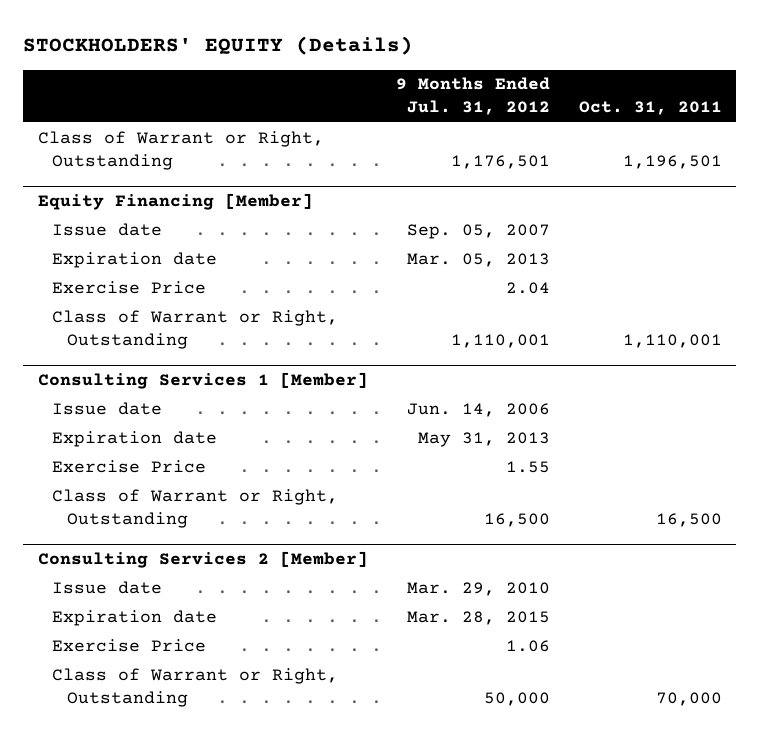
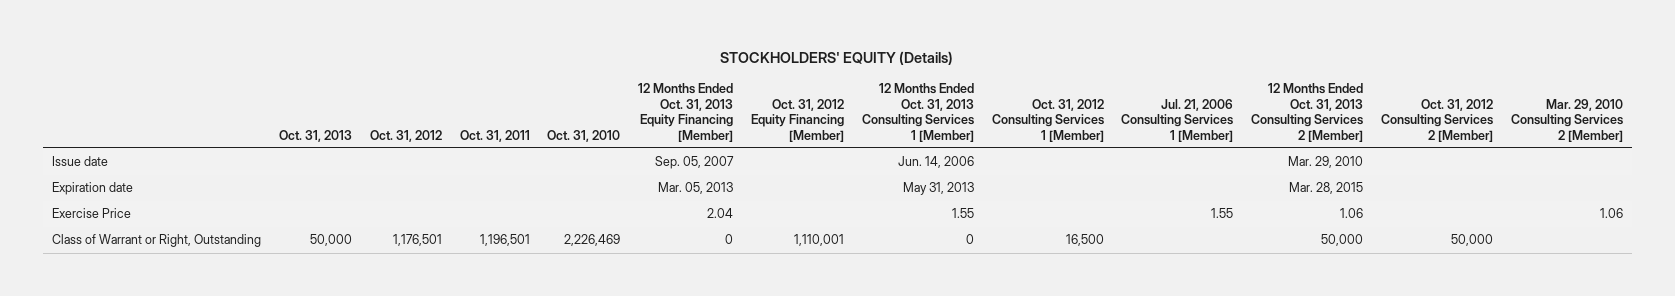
- | 9 Months Ended Jul. 31, 2012 | Oct. 31, 2011
+ | Oct. 31, 2013 | Oct. 31, 2012 | Oct. 31, 2011 | Oct. 31, 2010 | 12 Months Ended Oct. 31, 2013 Equity Financing [Member] | Oct. 31, 2012 Equity Financing [Member] | 12 Months Ended Oct. 31, 2013 Consulting Services 1 [Member] | Oct. 31, 2012 Consulting Services 1 [Member] | Jul. 21, 2006 Consulting Services 1 [Member] | 12 Months Ended Oct. 31, 2013 Consulting Services 2 [Member] | Oct. 31, 2012 Consulting Services 2 [Member] | Mar. 29, 2010 Consulting Services 2 [Member]
+ Issue date | | | | | Sep. 05, 2007 | | Jun. 14, 2006 | | | Mar. 29, 2010 | |
+ Expiration date | | | | | Mar. 05, 2013 | | May 31, 2013 | | | Mar. 28, 2015 | |
+ Exercise Price | | | | | 2.04 | | 1.55 | | 1.55 | 1.06 | | 1.06
- Equity Financing [Member]
- Issue date | Sep. 05, 2007 |
- Expiration date | Mar. 05, 2013 |
- Exercise Price | 2.04 |
- Class of Warrant or Right, Outstanding | 1,110,001 | 1,110,001
- Consulting Services 1 [Member]
- Issue date | Jun. 14, 2006 |
- Expiration date | May 31, 2013 |
- Exercise Price | 1.55 |
- Class of Warrant or Right, Outstanding | 16,500 | 16,500
- Consulting Services 2 [Member]
- Issue date | Mar. 29, 2010 |
- Expiration date | Mar. 28, 2015 |
- Exercise Price | 1.06 |
- Class of Warrant or Right, Outstanding | 50,000 | 70,000

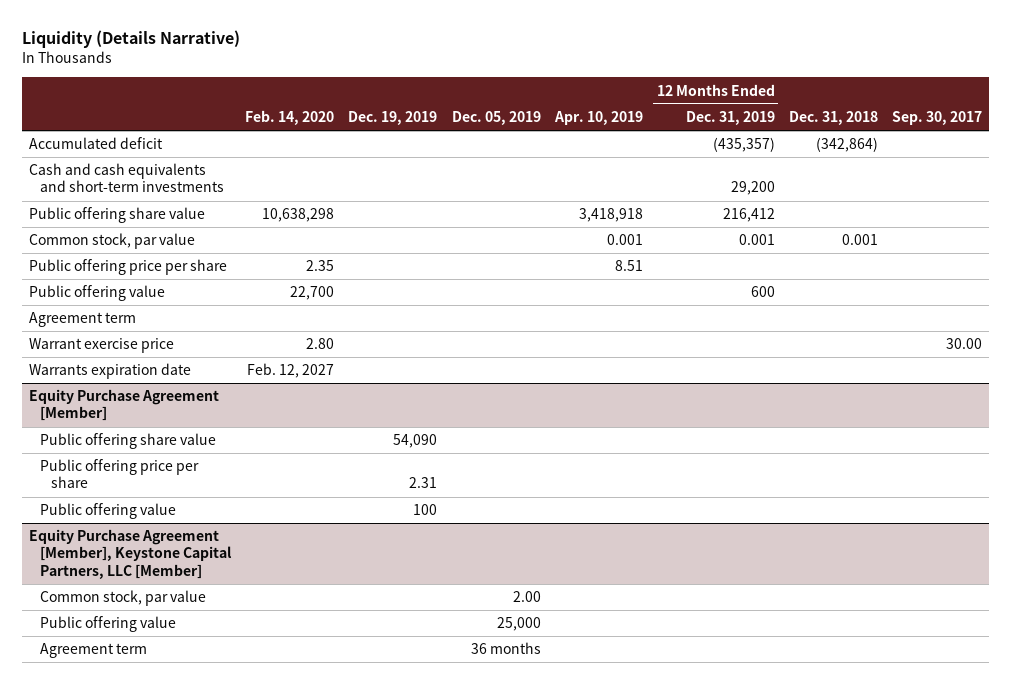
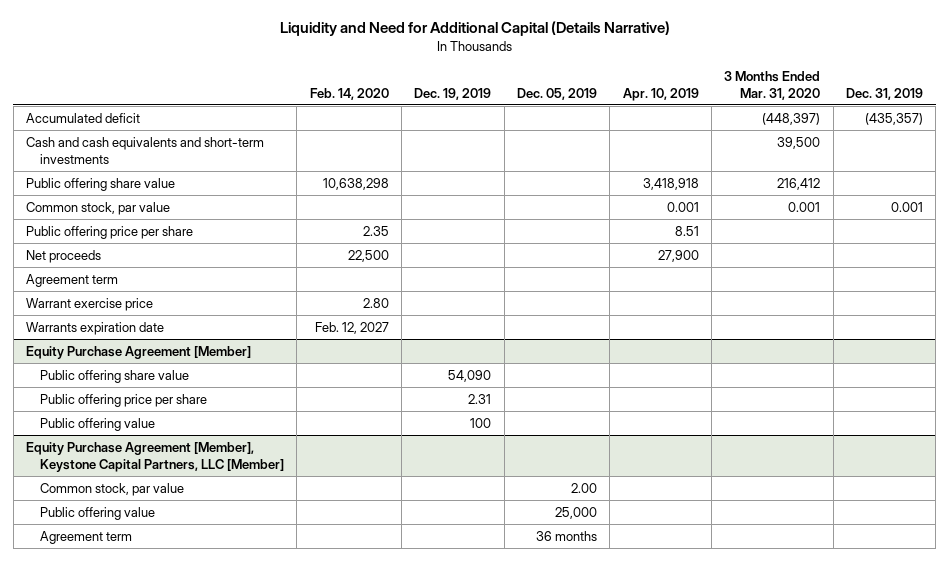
- Liquidity (Details Narrative)
+ Liquidity and Need for Additional Capital (Details Narrative)
- | Feb. 14, 2020 | Dec. 19, 2019 | Dec. 05, 2019 | Apr. 10, 2019 | 12 Months Ended Dec. 31, 2019 | Dec. 31, 2018 | Sep. 30, 2017
+ | Feb. 14, 2020 | Dec. 19, 2019 | Dec. 05, 2019 | Apr. 10, 2019 | 3 Months Ended Mar. 31, 2020 | Dec. 31, 2019
- Public offering value | 22,700 | | | | 600 | |
+ Net proceeds | 22,500 | | | 27,900 | |

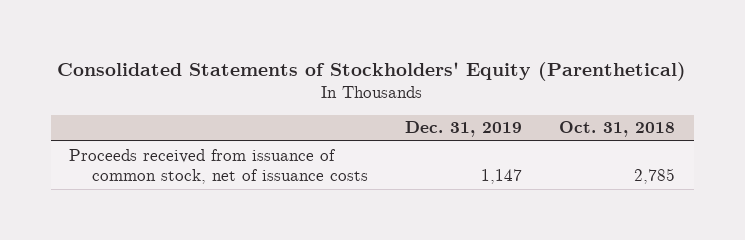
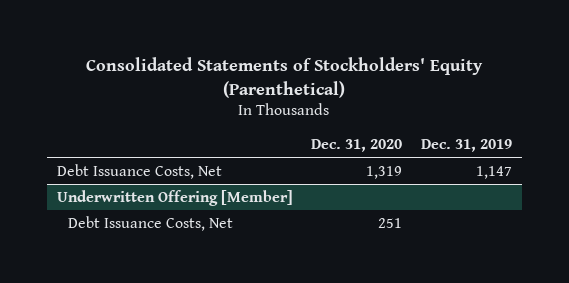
- | Dec. 31, 2019 | Oct. 31, 2018
+ | Dec. 31, 2020 | Dec. 31, 2019
- Proceeds received from issuance of common stock, net of issuance costs | 1,147 | 2,785
+ Debt Issuance Costs, Net | 1,319 | 1,147
+ Underwritten Offering [Member]
+ Debt Issuance Costs, Net | 251 |

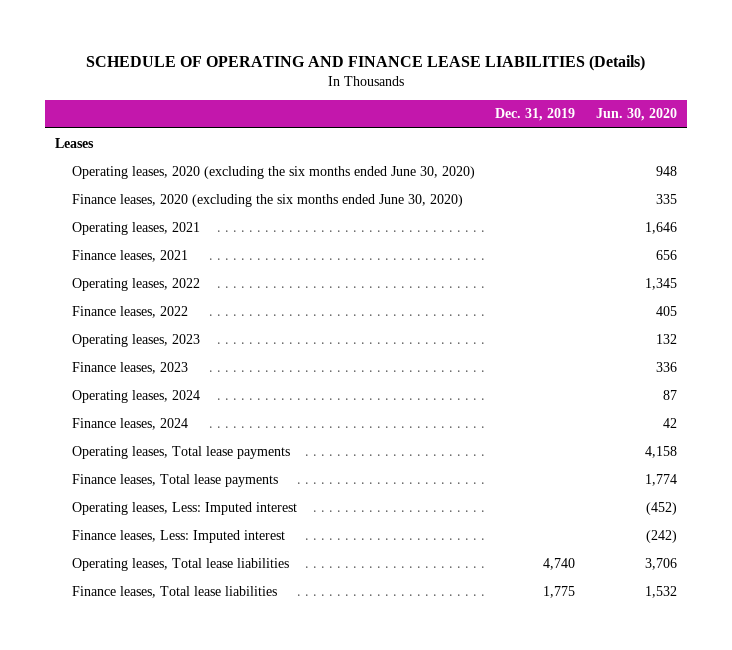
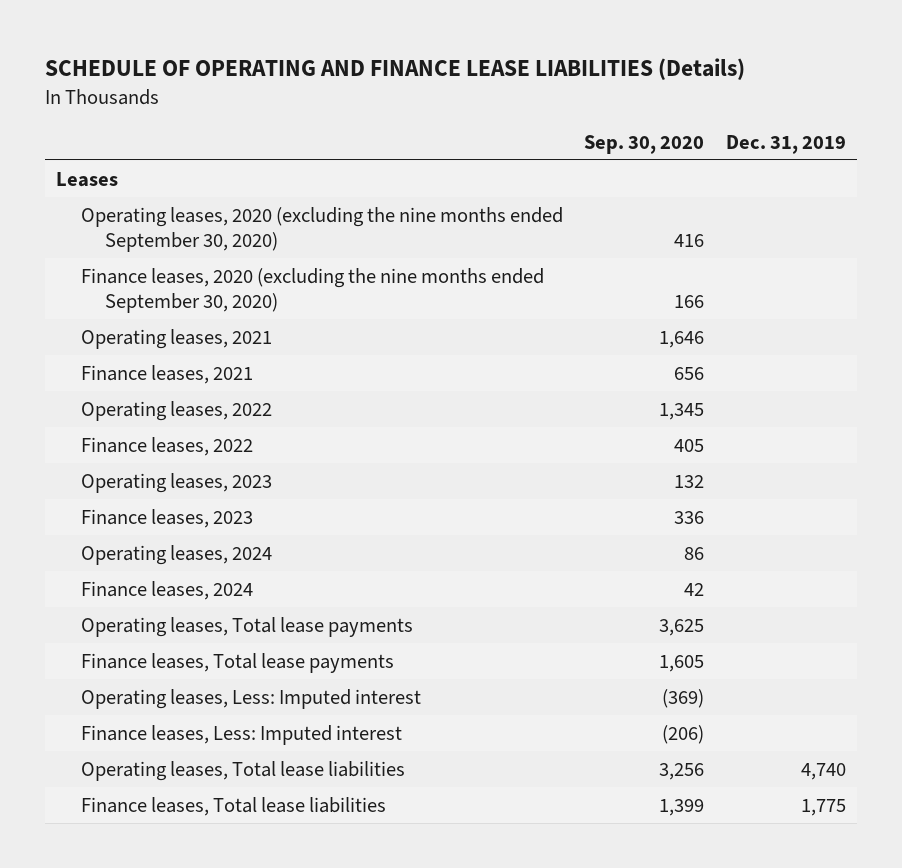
- | Dec. 31, 2019 | Jun. 30, 2020
+ | Sep. 30, 2020 | Dec. 31, 2019
- Operating leases, 2020 (excluding the six months ended June 30, 2020) | | 948
- Finance leases, 2020 (excluding the six months ended June 30, 2020) | | 335
+ Operating leases, 2020 (excluding the nine months ended September 30, 2020) | 416 |
+ Finance leases, 2020 (excluding the nine months ended September 30, 2020) | 166 |

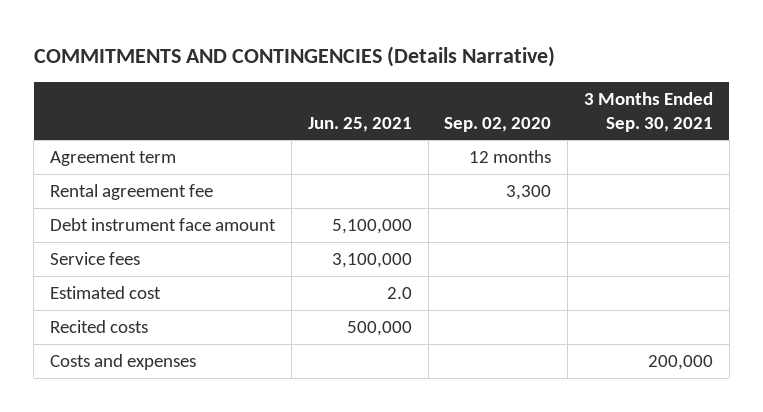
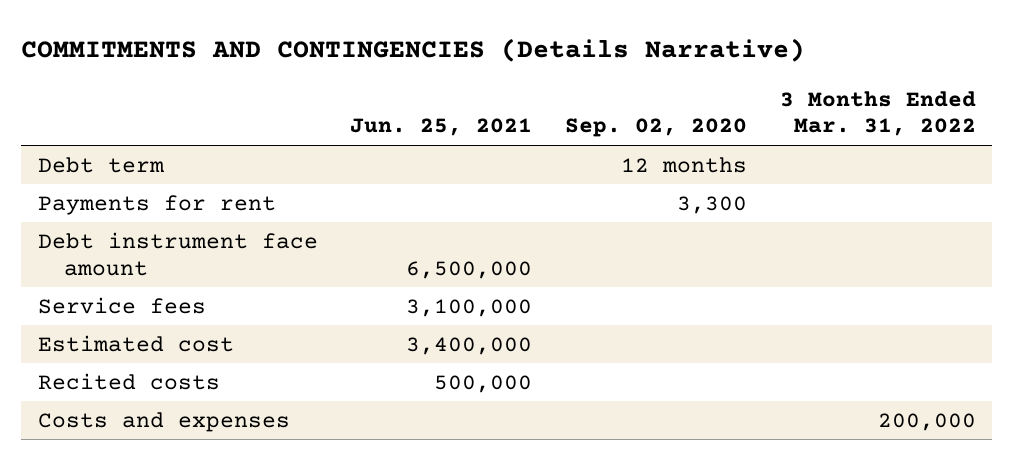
- | Jun. 25, 2021 | Sep. 02, 2020 | 3 Months Ended Sep. 30, 2021
+ | Jun. 25, 2021 | Sep. 02, 2020 | 3 Months Ended Mar. 31, 2022
- Agreement term | | 12 months |
- Rental agreement fee | | 3,300 |
- Debt instrument face amount | 5,100,000 | |
+ Debt term | | 12 months |
+ Payments for rent | | 3,300 |
+ Debt instrument face amount | 6,500,000 | |
- Estimated cost | 2.0 | |
+ Estimated cost | 3,400,000 | |

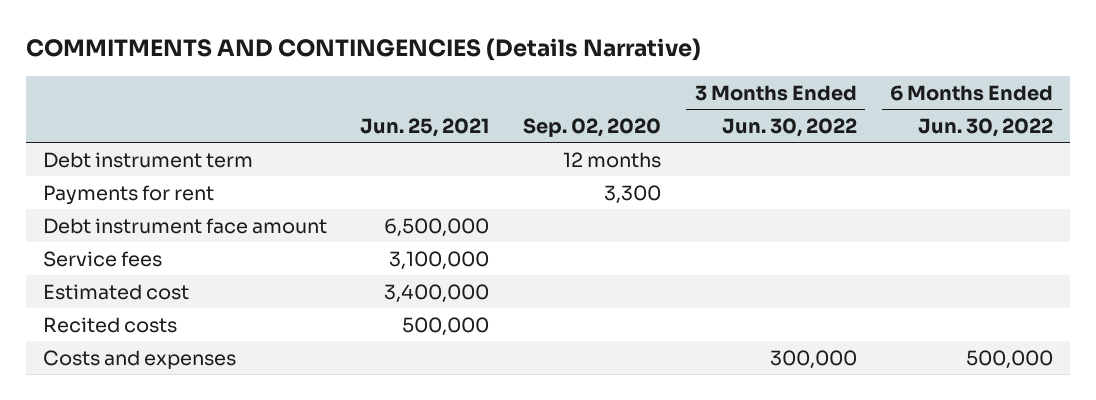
- | Jun. 25, 2021 | Sep. 02, 2020 | 3 Months Ended Mar. 31, 2022
+ | Jun. 25, 2021 | Sep. 02, 2020 | 3 Months Ended Jun. 30, 2022 | 6 Months Ended Jun. 30, 2022
- Debt term | | 12 months |
+ Debt instrument term | | 12 months | |

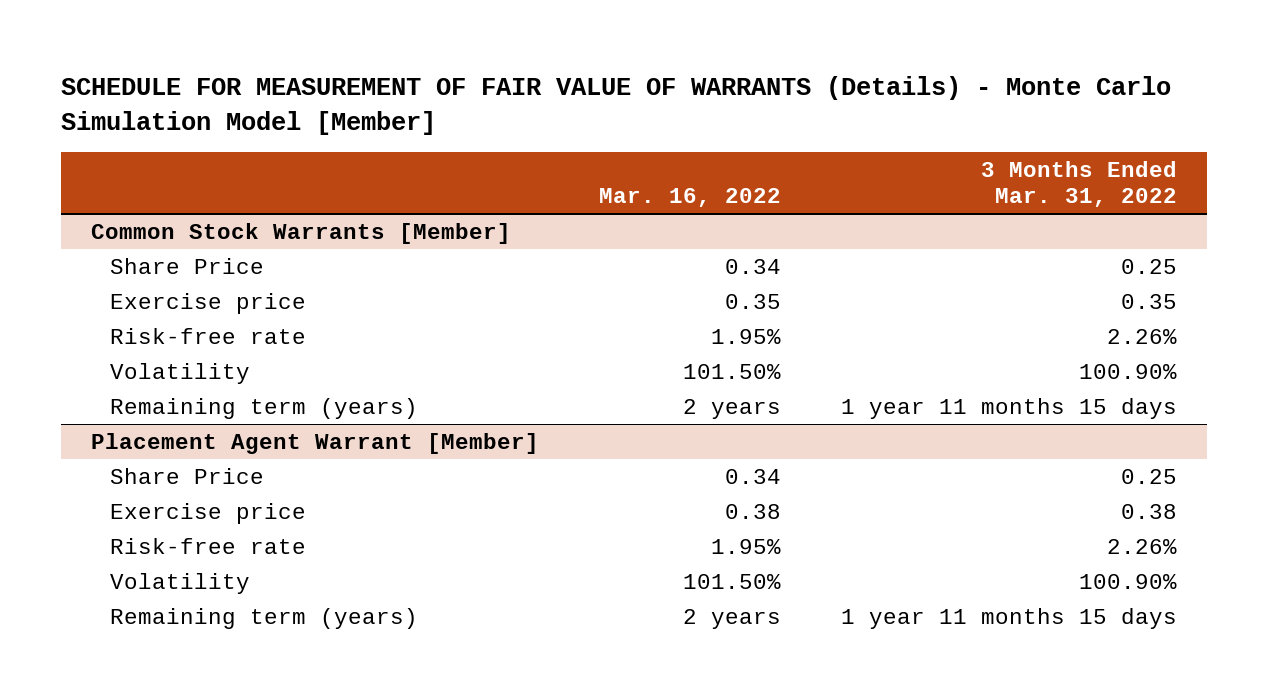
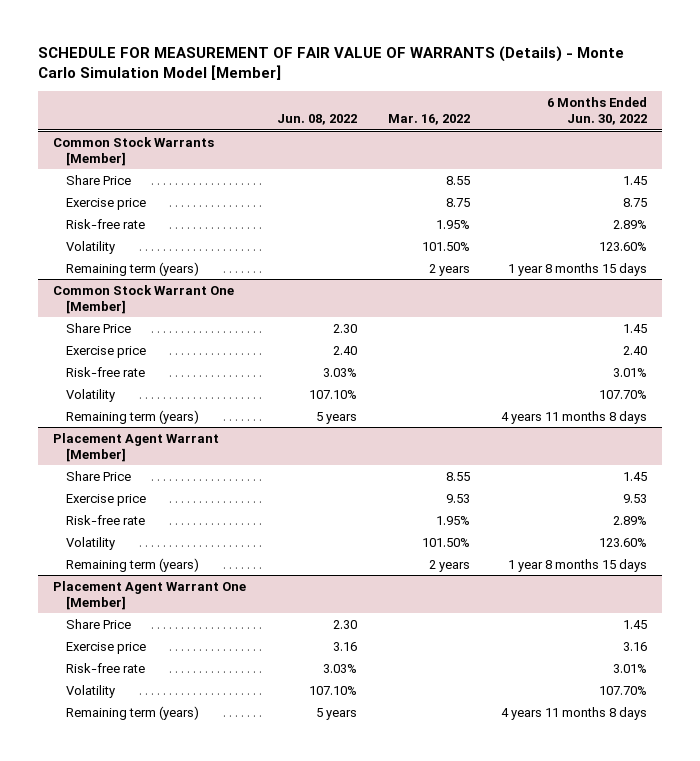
- | Mar. 16, 2022 | 3 Months Ended Mar. 31, 2022
+ | Jun. 08, 2022 | Mar. 16, 2022 | 6 Months Ended Jun. 30, 2022
@ Common Stock Warrants [Member]
- Share Price | 0.34 | 0.25
- Exercise price | 0.35 | 0.35
+ Share Price | | 8.55 | 1.45
+ Exercise price | | 8.75 | 8.75
+ Common Stock Warrant One [Member]
+ Share Price | 2.30 | | 1.45
+ Exercise price | 2.40 | | 2.40
+ Risk-free rate | 3.03% | | 3.01%
+ Volatility | 107.10% | | 107.70%
+ Remaining term (years) | 5 years | | 4 years 11 months 8 days
@ Placement Agent Warrant [Member]
- Share Price | 0.34 | 0.25
- Exercise price | 0.38 | 0.38
+ Share Price | | 8.55 | 1.45
+ Exercise price | | 9.53 | 9.53
+ Placement Agent Warrant One [Member]
+ Share Price | 2.30 | | 1.45
+ Exercise price | 3.16 | | 3.16
+ Risk-free rate | 3.03% | | 3.01%
+ Volatility | 107.10% | | 107.70%
+ Remaining term (years) | 5 years | | 4 years 11 months 8 days

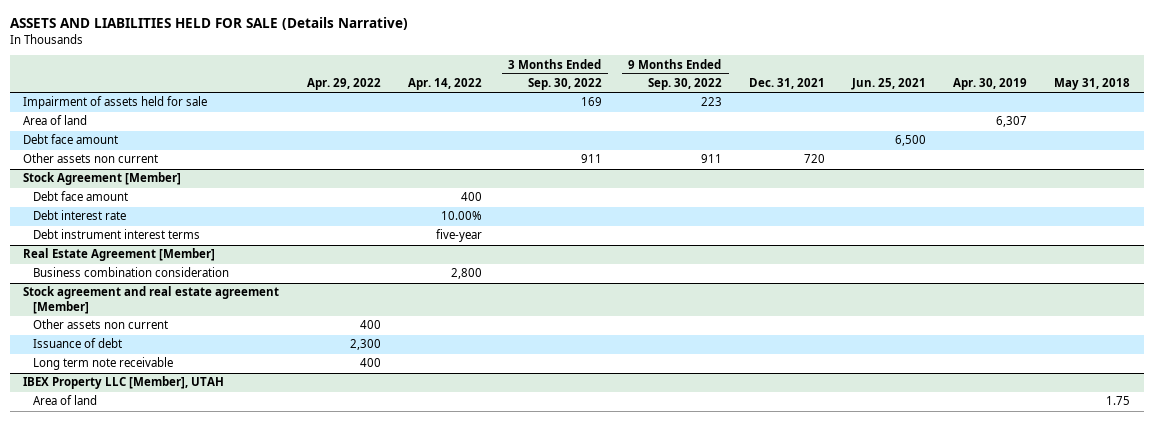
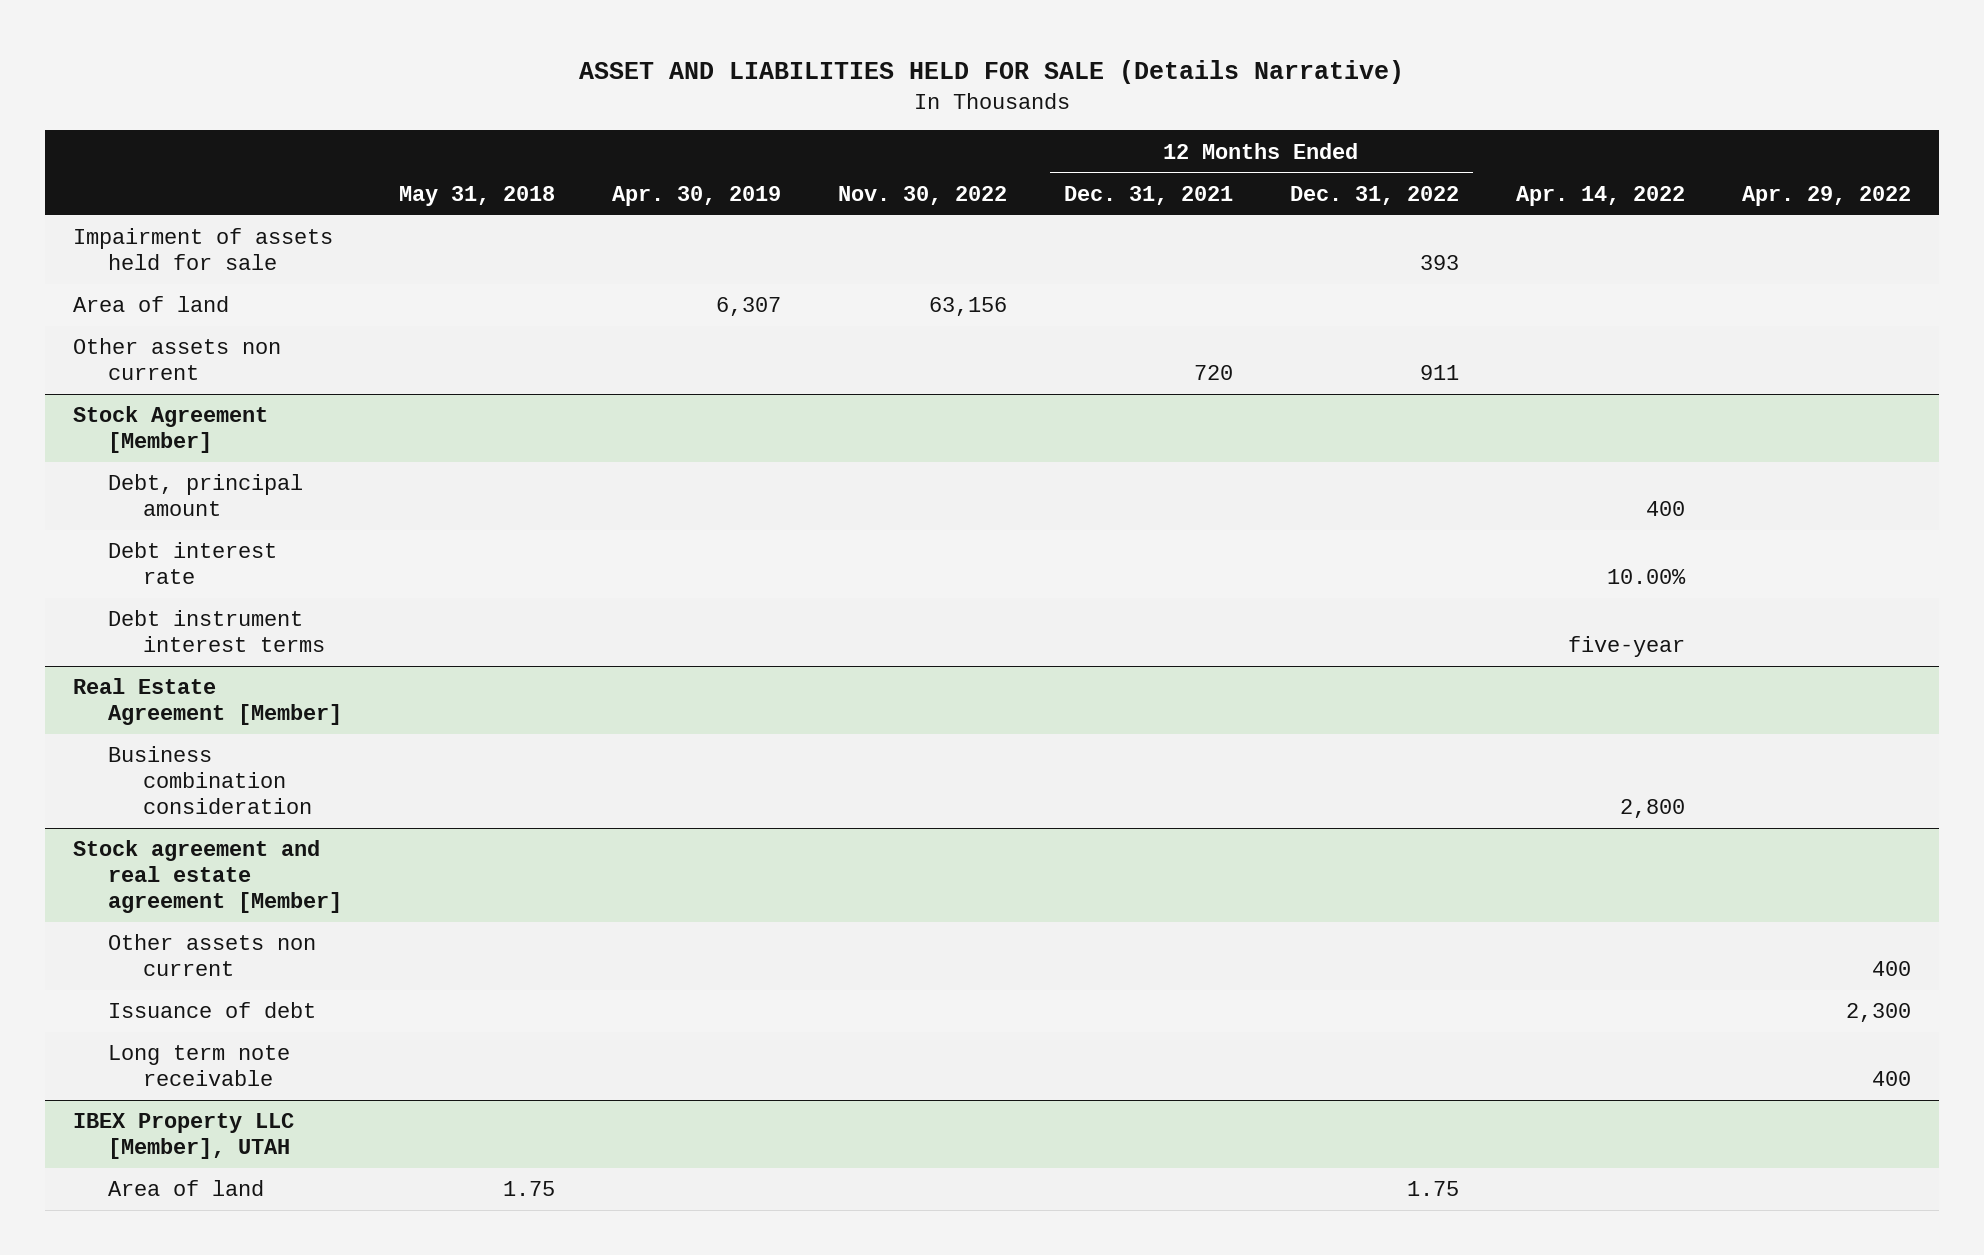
- ASSETS AND LIABILITIES HELD FOR SALE (Details Narrative)
+ ASSET AND LIABILITIES HELD FOR SALE (Details Narrative)
- | Apr. 29, 2022 | Apr. 14, 2022 | 3 Months Ended Sep. 30, 2022 | 9 Months Ended Sep. 30, 2022 | Dec. 31, 2021 | Jun. 25, 2021 | Apr. 30, 2019 | May 31, 2018
+ | May 31, 2018 | Apr. 30, 2019 | Nov. 30, 2022 | 12 Months Ended Dec. 31, 2021 | 12 Months Ended Dec. 31, 2022 | Apr. 14, 2022 | Apr. 29, 2022
- Debt face amount | | | | | | 6,500 | |
@ Stock Agreement [Member]
- Debt face amount | | 400 | | | | | |
+ Debt, principal amount | | | | | | 400 |

